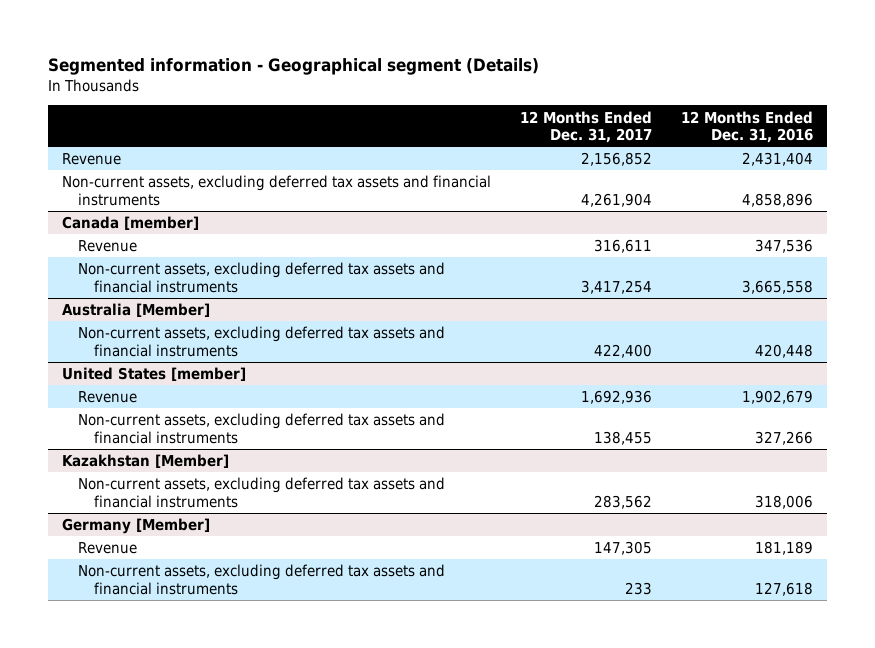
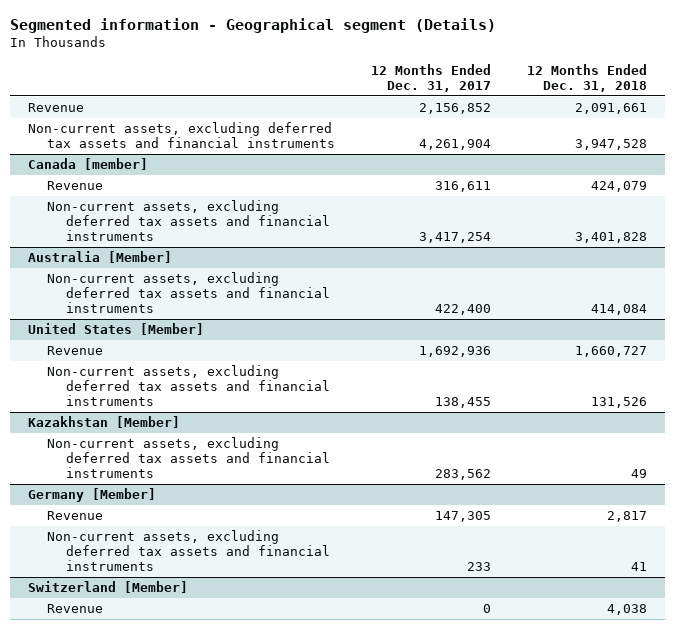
- | 12 Months Ended Dec. 31, 2017 | 12 Months Ended Dec. 31, 2016
+ | 12 Months Ended Dec. 31, 2017 | 12 Months Ended Dec. 31, 2018
- United States [member]
+ United States [Member]
+ Switzerland [Member]
+ Revenue | 0 | 4,038

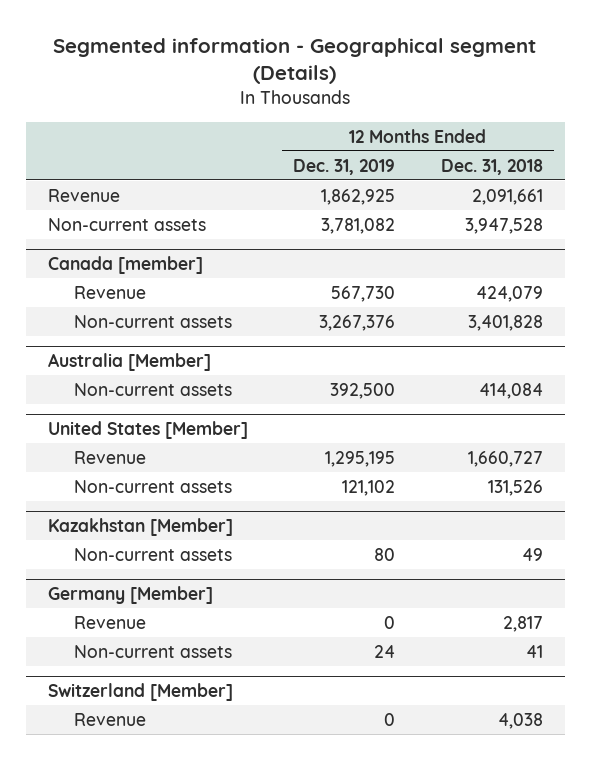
- | 12 Months Ended Dec. 31, 2017 | 12 Months Ended Dec. 31, 2018
+ | 12 Months Ended Dec. 31, 2019 | 12 Months Ended Dec. 31, 2018
- Non-current assets, excluding deferred tax assets and financial instruments | 4,261,904 | 3,947,528
+ Non-current assets | 3,781,082 | 3,947,528
@ Canada [member]
- Non-current assets, excluding deferred tax assets and financial instruments | 3,417,254 | 3,401,828
+ Non-current assets | 3,267,376 | 3,401,828
@ Australia [Member]
- Non-current assets, excluding deferred tax assets and financial instruments | 422,400 | 414,084
+ Non-current assets | 392,500 | 414,084
@ United States [Member]
- Non-current assets, excluding deferred tax assets and financial instruments | 138,455 | 131,526
+ Non-current assets | 121,102 | 131,526
@ Kazakhstan [Member]
- Non-current assets, excluding deferred tax assets and financial instruments | 283,562 | 49
+ Non-current assets | 80 | 49
@ Germany [Member]
- Non-current assets, excluding deferred tax assets and financial instruments | 233 | 41
+ Non-current assets | 24 | 41

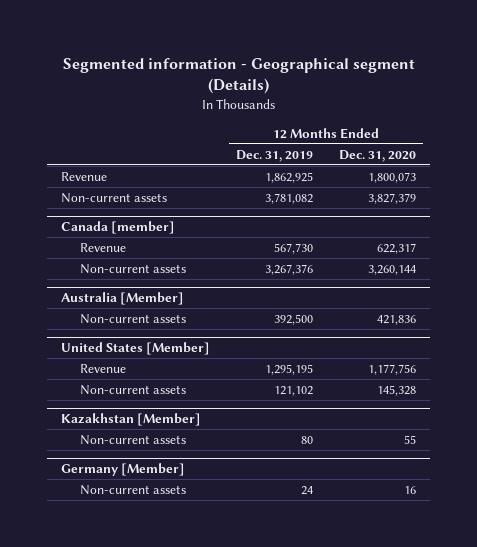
- | 12 Months Ended Dec. 31, 2019 | 12 Months Ended Dec. 31, 2018
+ | 12 Months Ended Dec. 31, 2019 | 12 Months Ended Dec. 31, 2020
@ Germany [Member]
- Revenue | 0 | 2,817
- Switzerland [Member]
- Revenue | 0 | 4,038

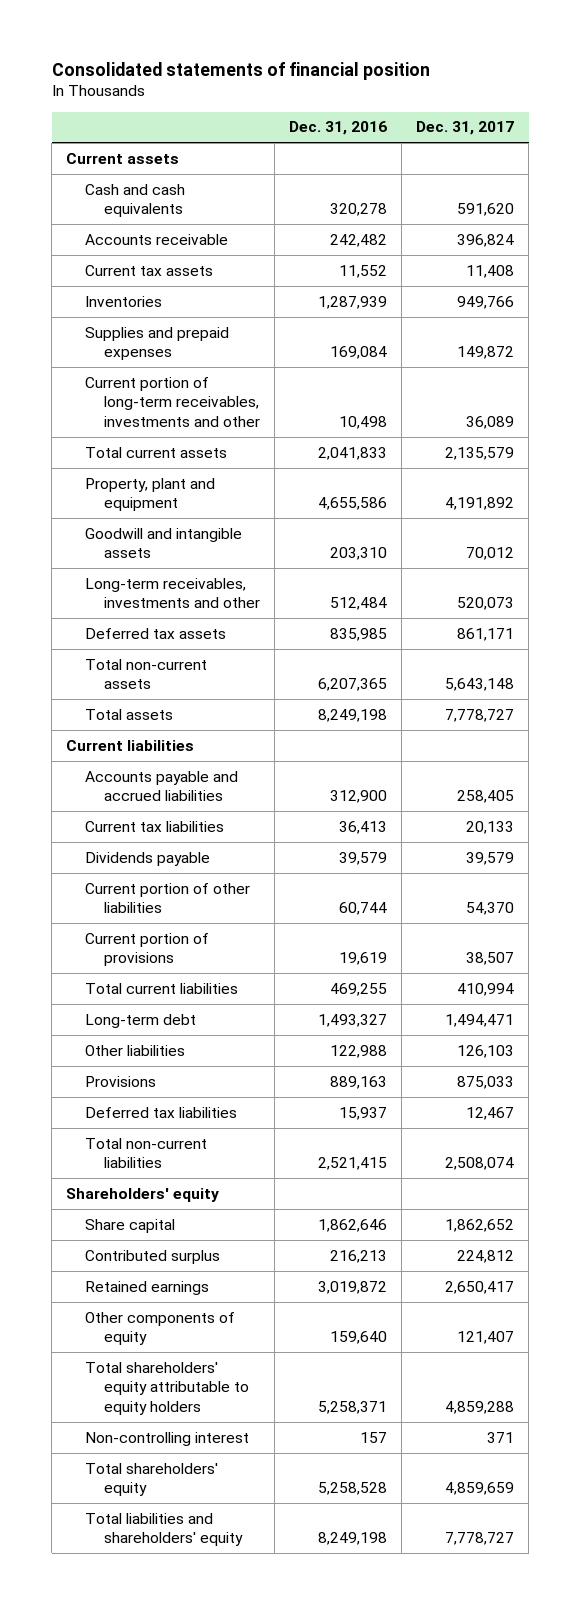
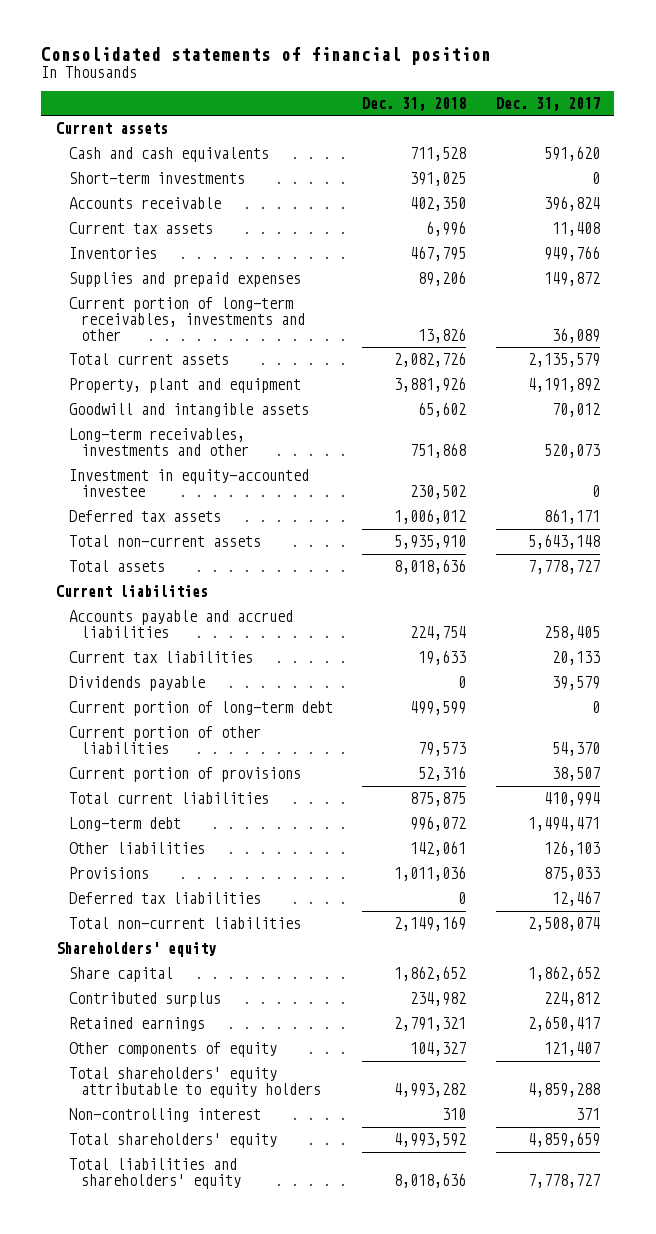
- | Dec. 31, 2016 | Dec. 31, 2017
+ | Dec. 31, 2018 | Dec. 31, 2017
+ Short-term investments | 391,025 | 0
+ Investment in equity-accounted investee | 230,502 | 0
+ Current portion of long-term debt | 499,599 | 0

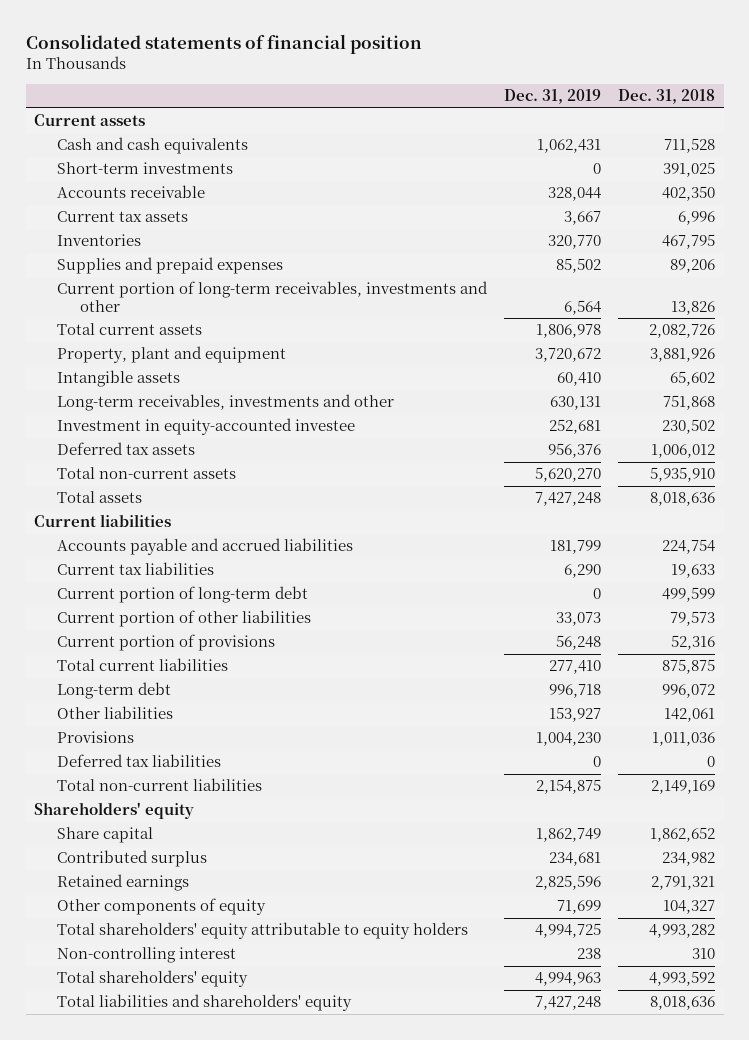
- | Dec. 31, 2018 | Dec. 31, 2017
+ | Dec. 31, 2019 | Dec. 31, 2018
- Goodwill and intangible assets | 65,602 | 70,012
+ Intangible assets | 60,410 | 65,602
- Dividends payable | 0 | 39,579

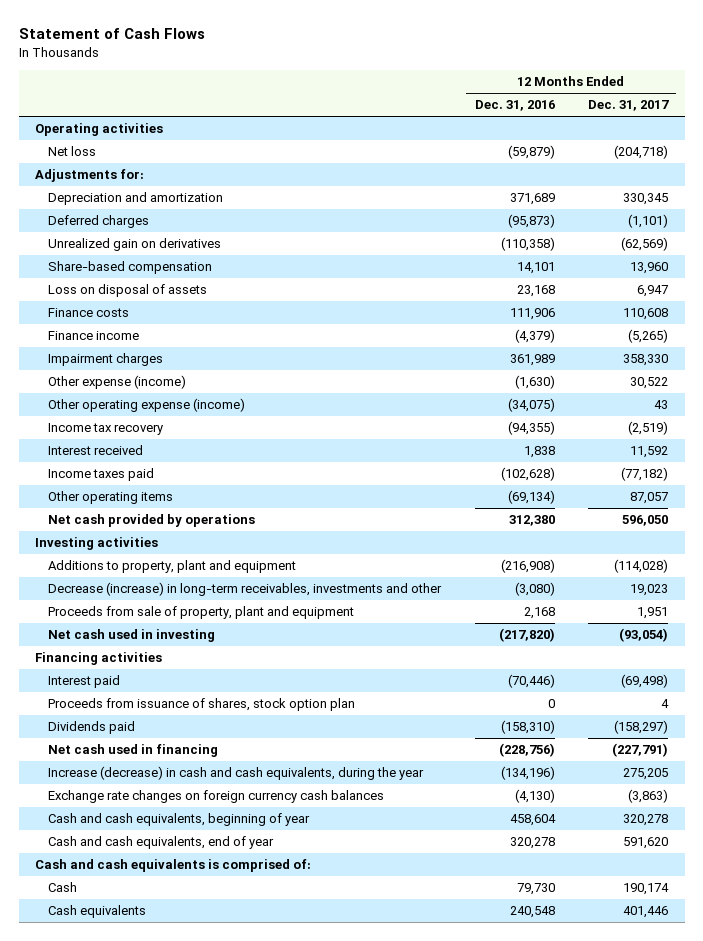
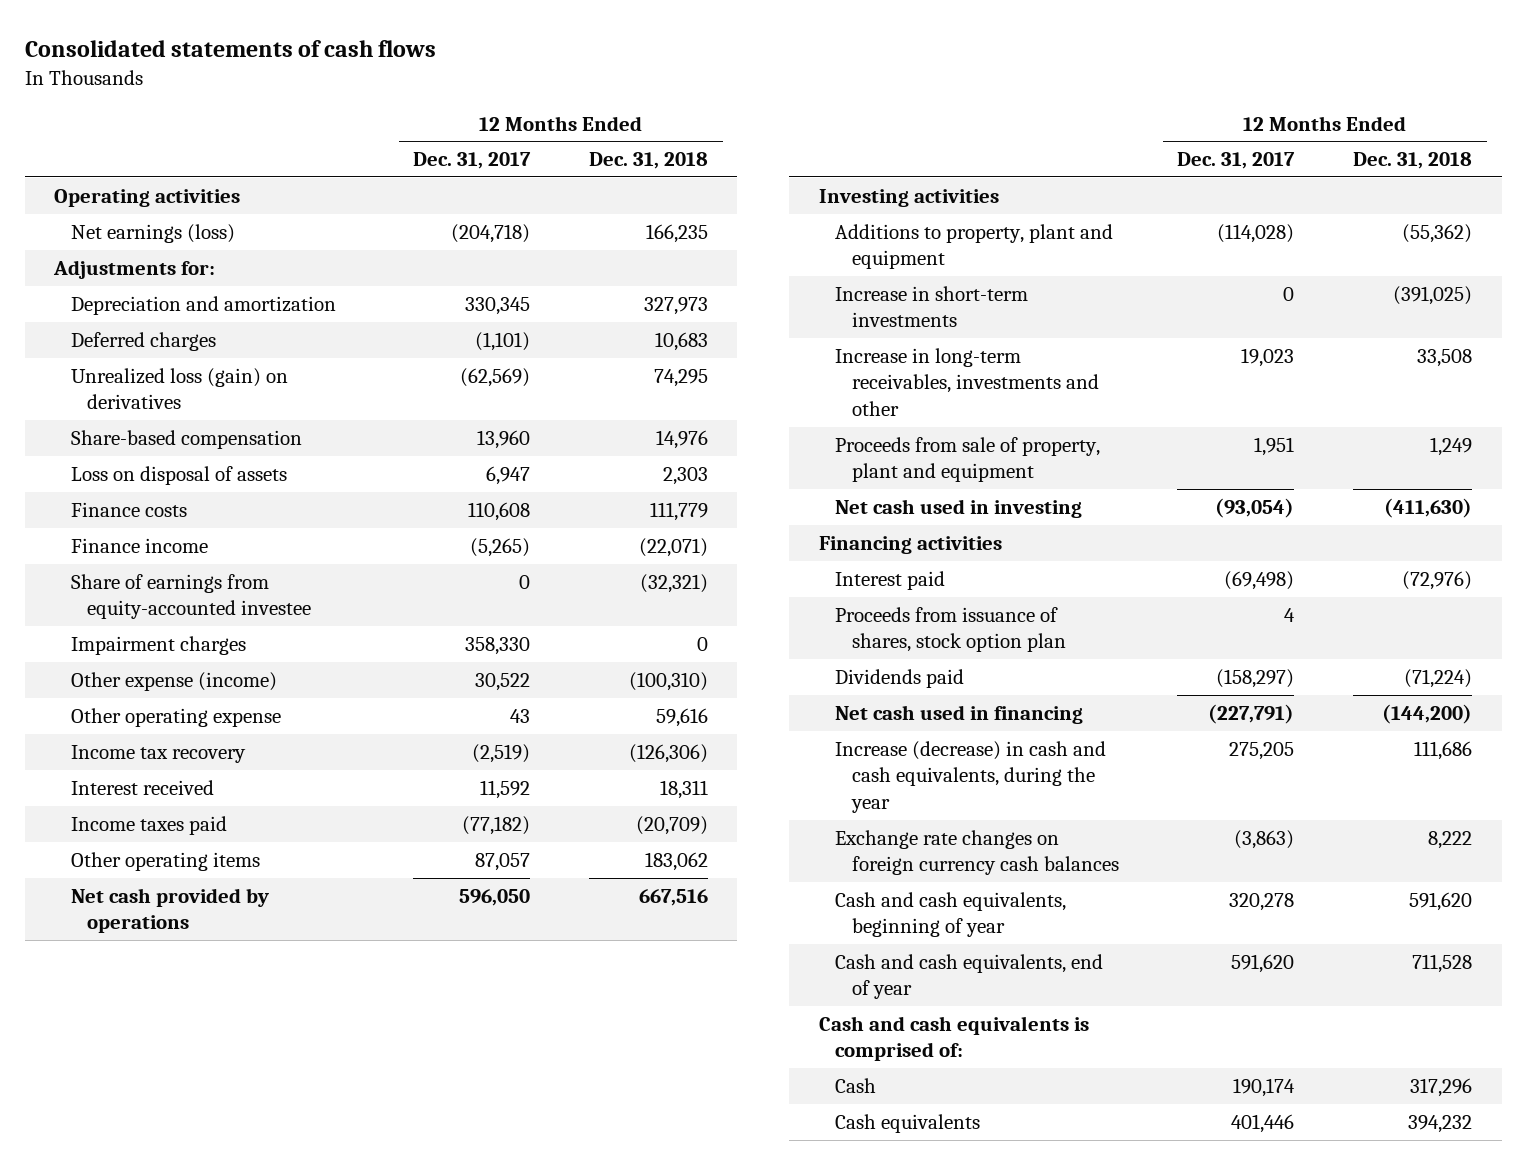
- Statement of Cash Flows
+ Consolidated statements of cash flows
- | 12 Months Ended Dec. 31, 2016 | 12 Months Ended Dec. 31, 2017
+ | 12 Months Ended Dec. 31, 2017 | 12 Months Ended Dec. 31, 2018
- Net loss | (59,879) | (204,718)
+ Net earnings (loss) | (204,718) | 166,235
- Unrealized gain on derivatives | (110,358) | (62,569)
+ Unrealized loss (gain) on derivatives | (62,569) | 74,295
+ Share of earnings from equity-accounted investee | 0 | (32,321)
- Other operating expense (income) | (34,075) | 43
+ Other operating expense | 43 | 59,616
- Decrease (increase) in long-term receivables, investments and other | (3,080) | 19,023
+ Increase in short-term investments | 0 | (391,025)
+ Increase in long-term receivables, investments and other | 19,023 | 33,508

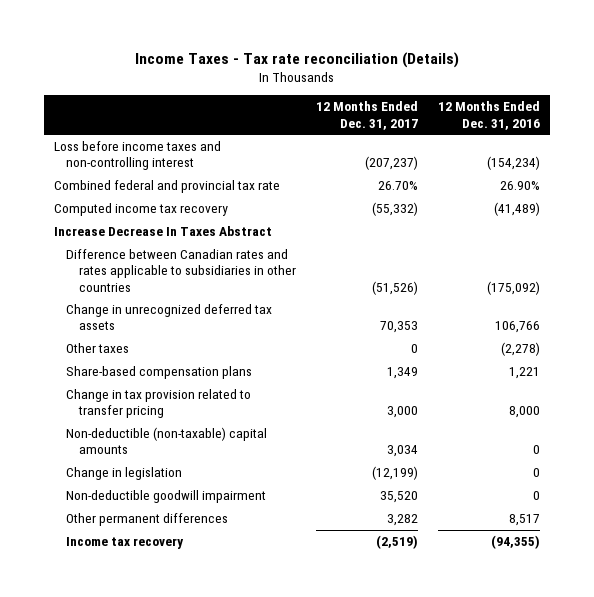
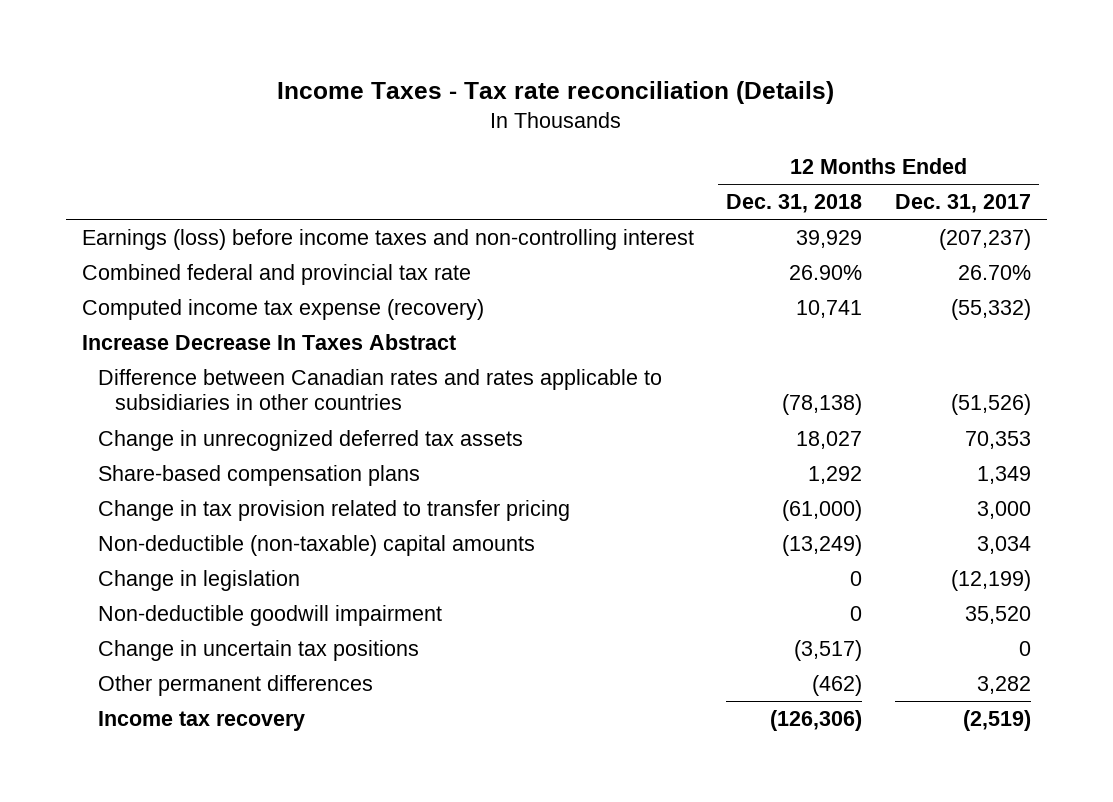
- | 12 Months Ended Dec. 31, 2017 | 12 Months Ended Dec. 31, 2016
+ | 12 Months Ended Dec. 31, 2018 | 12 Months Ended Dec. 31, 2017
- Loss before income taxes and non-controlling interest | (207,237) | (154,234)
+ Earnings (loss) before income taxes and non-controlling interest | 39,929 | (207,237)
- Computed income tax recovery | (55,332) | (41,489)
+ Computed income tax expense (recovery) | 10,741 | (55,332)
- Other taxes | 0 | (2,278)
+ Change in uncertain tax positions | (3,517) | 0

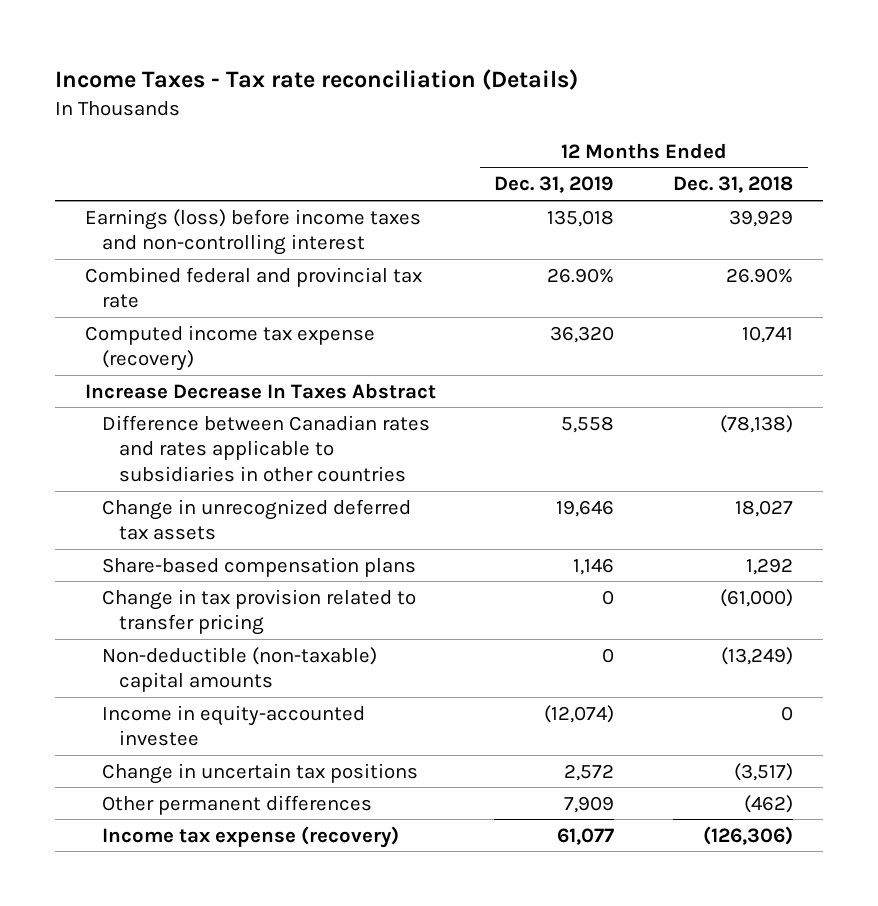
- | 12 Months Ended Dec. 31, 2018 | 12 Months Ended Dec. 31, 2017
+ | 12 Months Ended Dec. 31, 2019 | 12 Months Ended Dec. 31, 2018
- Change in legislation | 0 | (12,199)
- Non-deductible goodwill impairment | 0 | 35,520
+ Income in equity-accounted investee | (12,074) | 0
- Income tax recovery | (126,306) | (2,519)
+ Income tax expense (recovery) | 61,077 | (126,306)

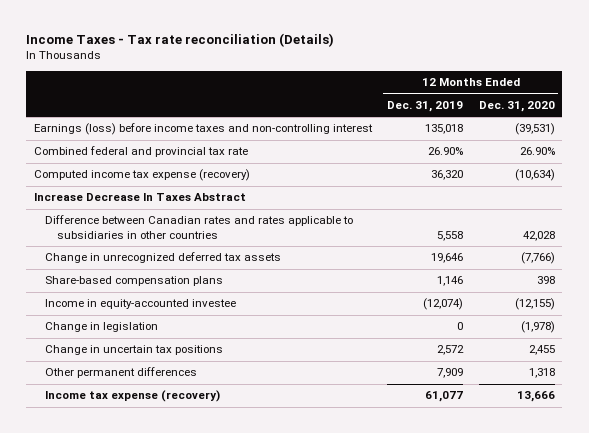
- | 12 Months Ended Dec. 31, 2019 | 12 Months Ended Dec. 31, 2018
+ | 12 Months Ended Dec. 31, 2019 | 12 Months Ended Dec. 31, 2020
- Change in tax provision related to transfer pricing | 0 | (61,000)
- Non-deductible (non-taxable) capital amounts | 0 | (13,249)
+ Change in legislation | 0 | (1,978)

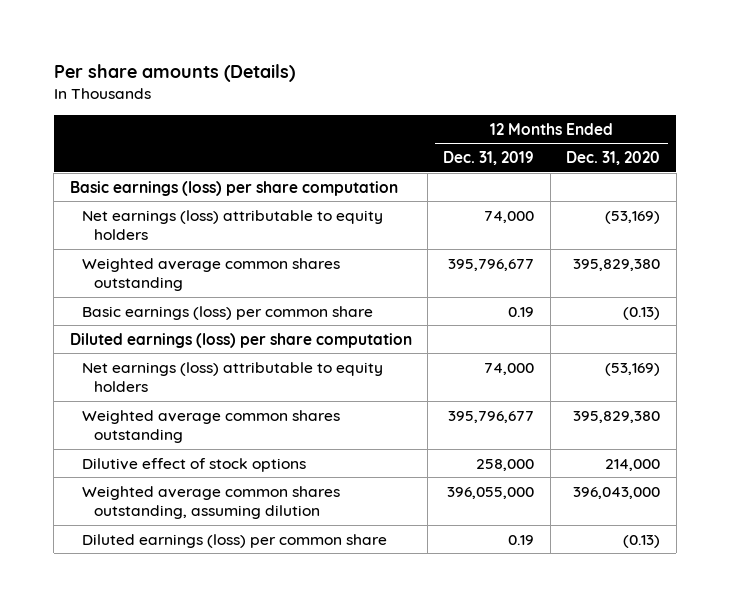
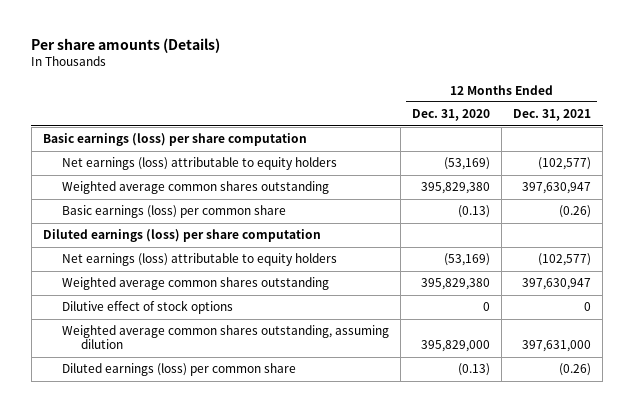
- | 12 Months Ended Dec. 31, 2019 | 12 Months Ended Dec. 31, 2020
+ | 12 Months Ended Dec. 31, 2020 | 12 Months Ended Dec. 31, 2021
- Dilutive effect of stock options | 258,000 | 214,000
- Weighted average common shares outstanding, assuming dilution | 396,055,000 | 396,043,000
+ Dilutive effect of stock options | 0 | 0
+ Weighted average common shares outstanding, assuming dilution | 395,829,000 | 397,631,000

